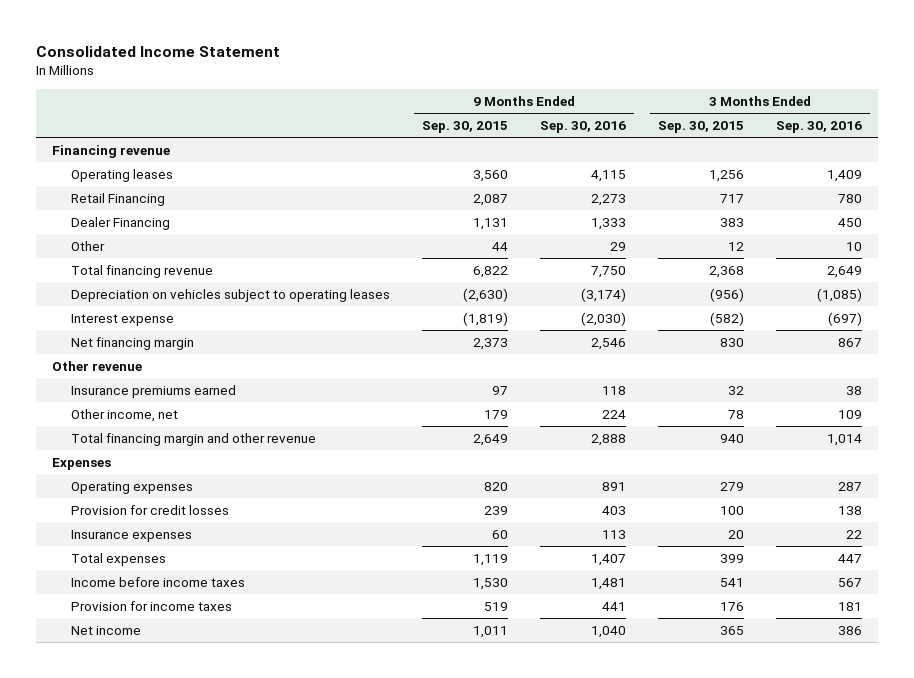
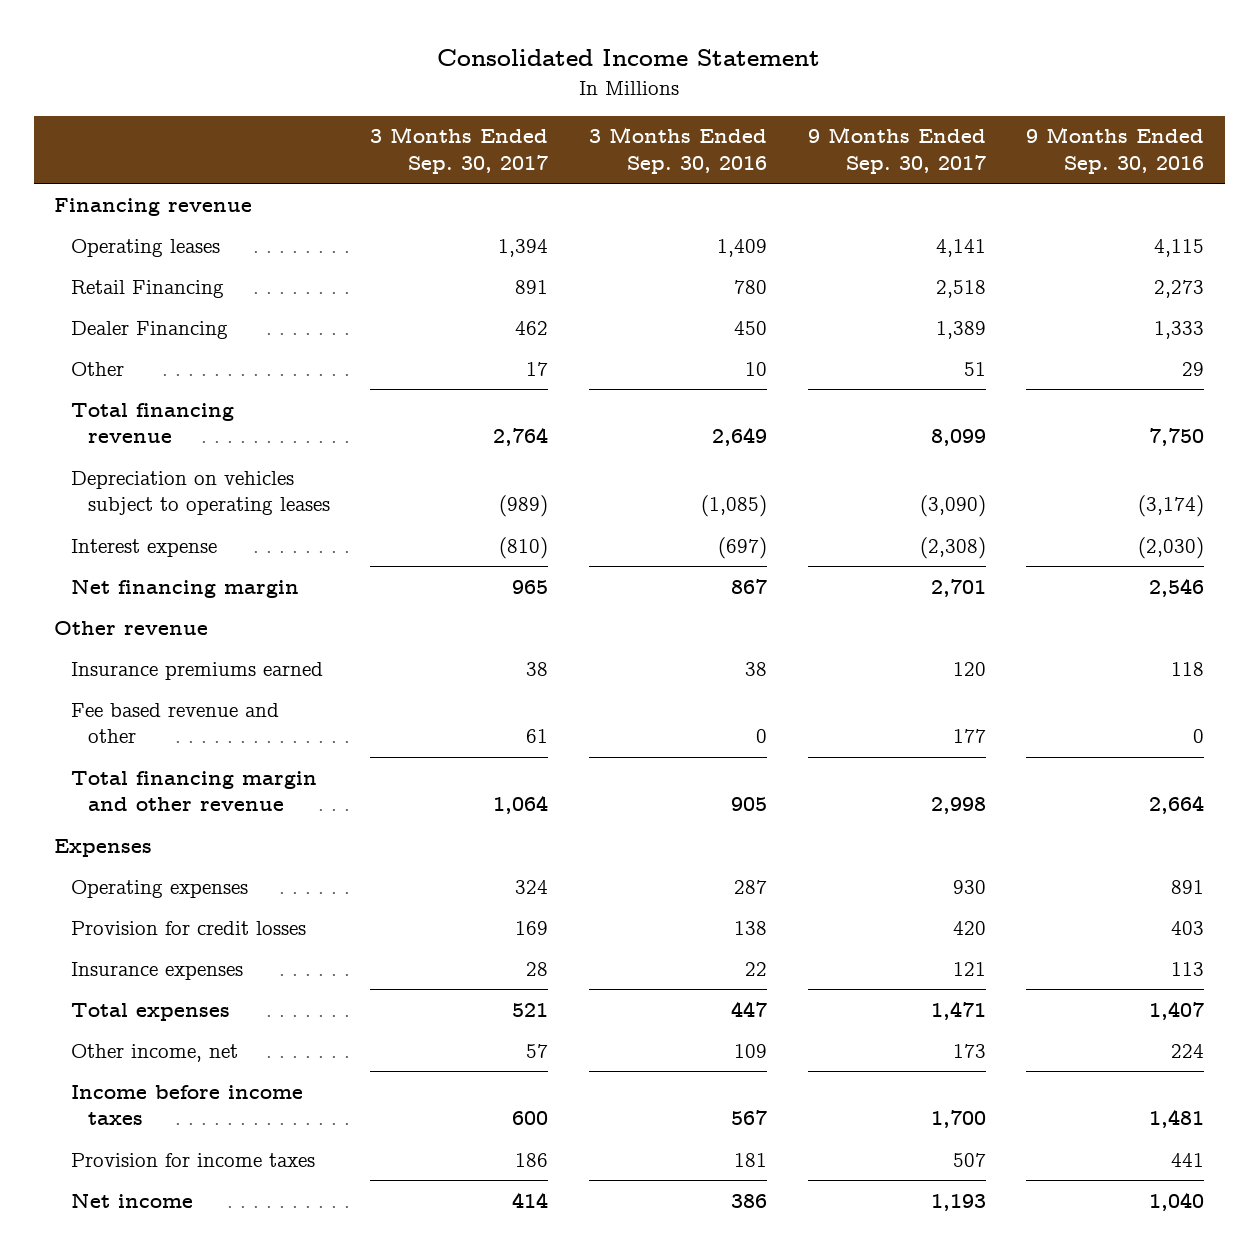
- | 9 Months Ended Sep. 30, 2015 | 9 Months Ended Sep. 30, 2016 | 3 Months Ended Sep. 30, 2015 | 3 Months Ended Sep. 30, 2016
+ | 3 Months Ended Sep. 30, 2017 | 3 Months Ended Sep. 30, 2016 | 9 Months Ended Sep. 30, 2017 | 9 Months Ended Sep. 30, 2016
- Total financing margin and other revenue | 2,649 | 2,888 | 940 | 1,014
+ Fee based revenue and other | 61 | 0 | 177 | 0
+ Total financing margin and other revenue | 1,064 | 905 | 2,998 | 2,664
moved down: Other income, net | 57 | 109 | 173 | 224

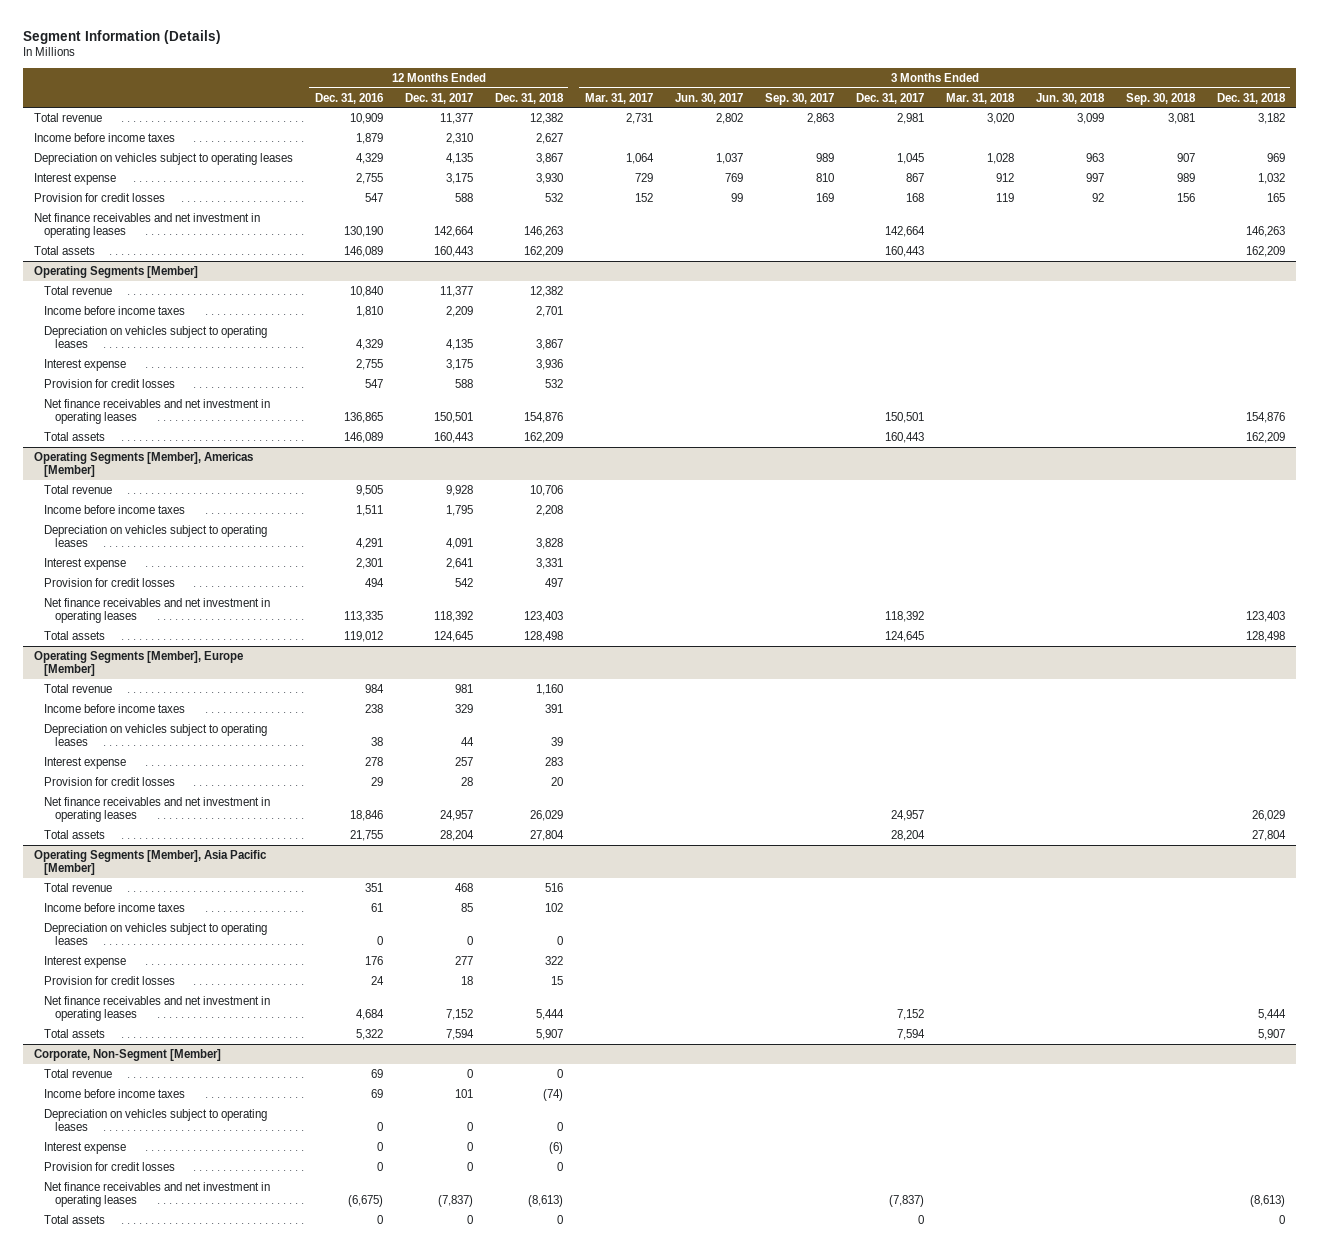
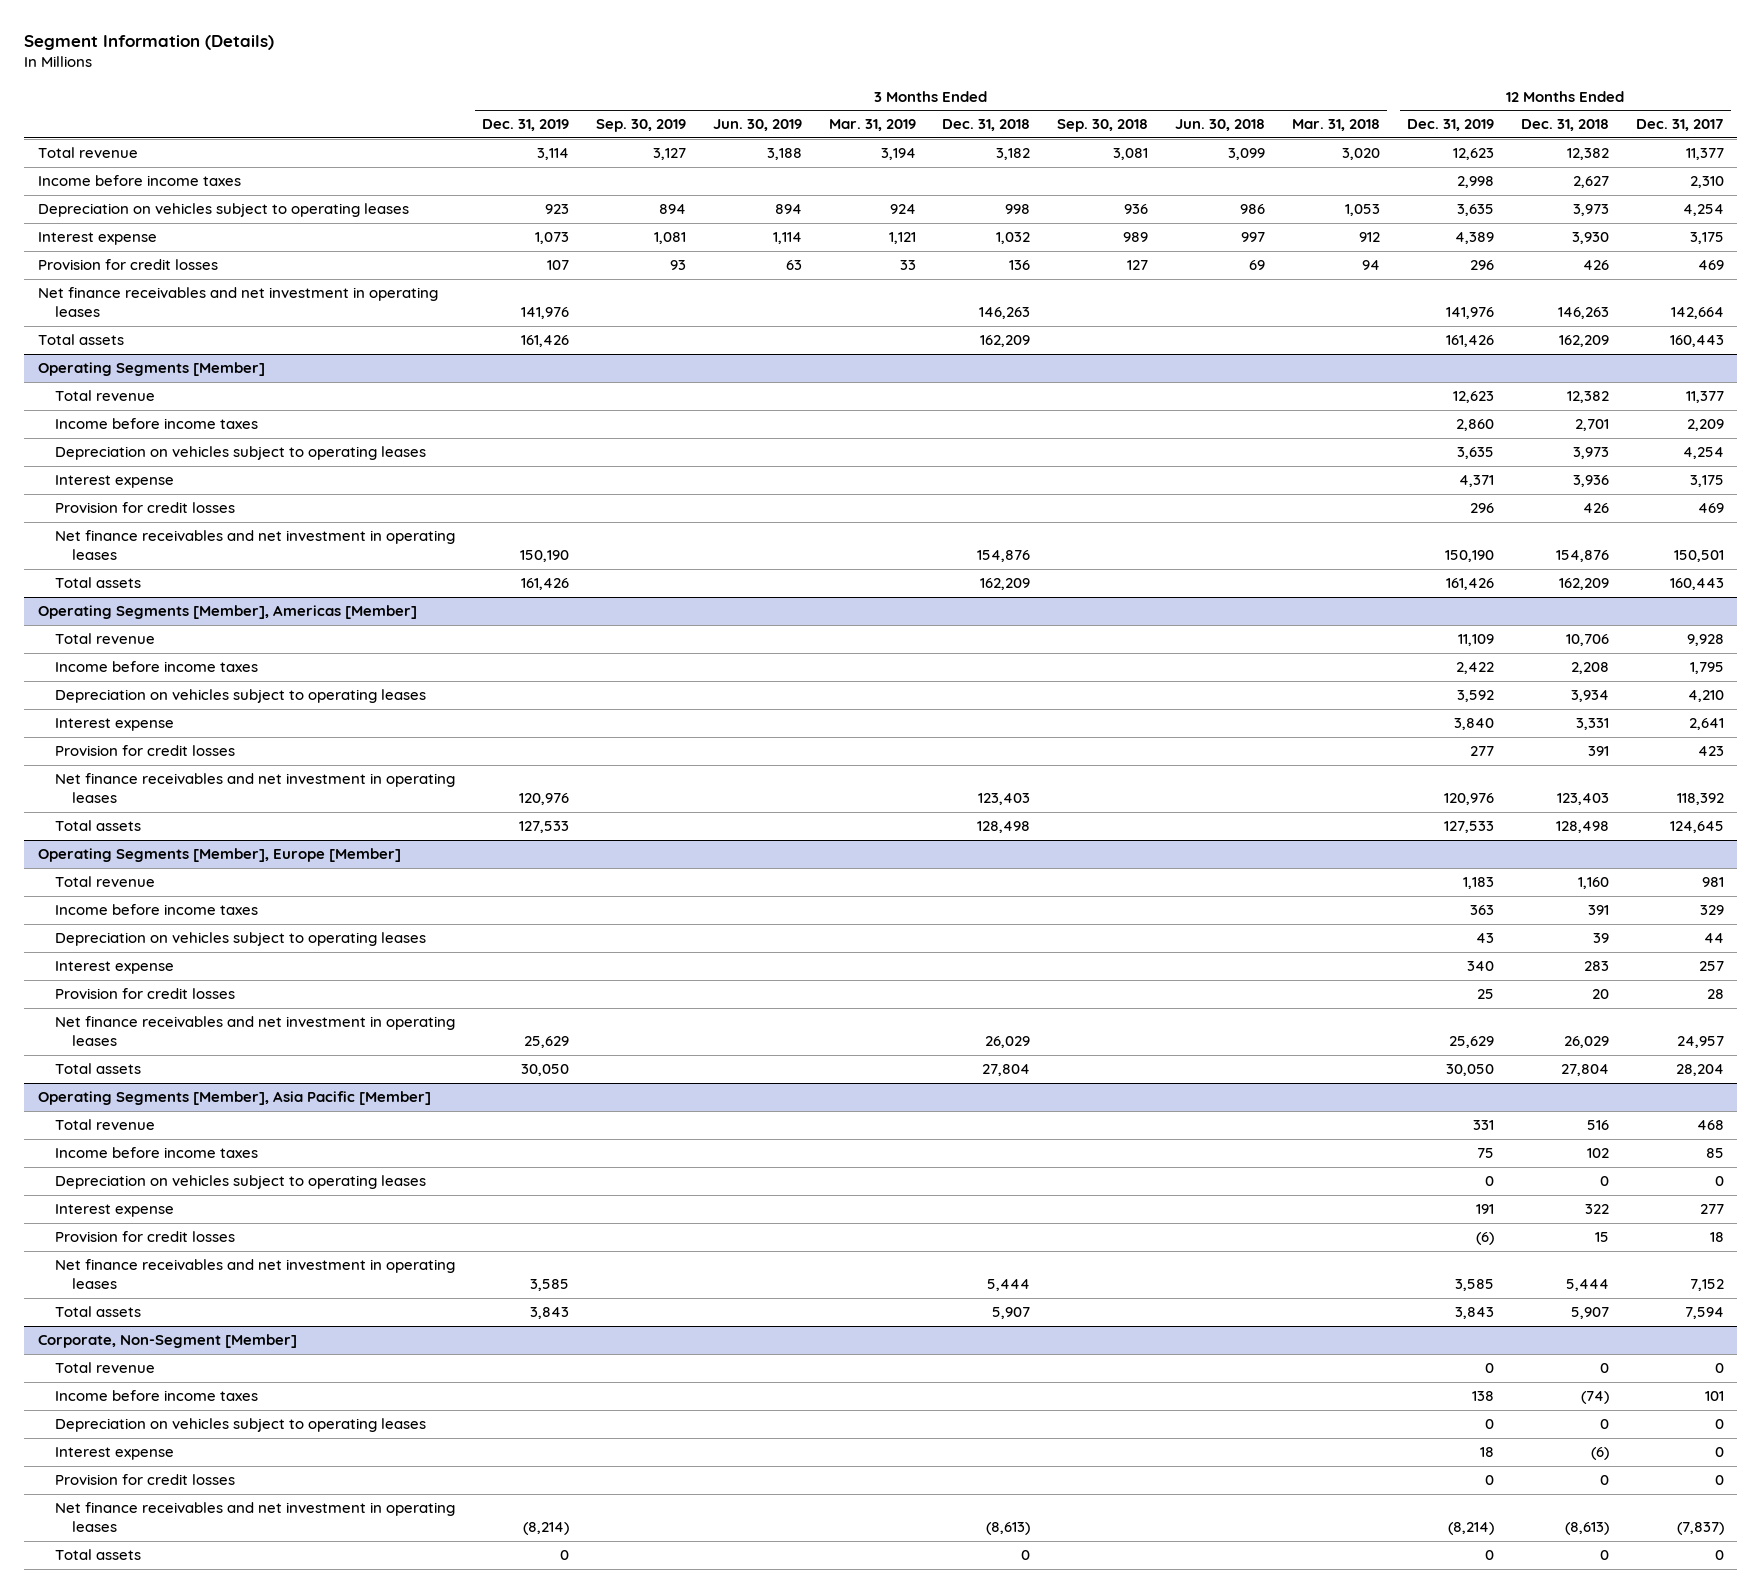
- | 12 Months Ended Dec. 31, 2016 | 12 Months Ended Dec. 31, 2017 | 12 Months Ended Dec. 31, 2018 | 3 Months Ended Mar. 31, 2017 | 3 Months Ended Jun. 30, 2017 | 3 Months Ended Sep. 30, 2017 | 3 Months Ended Dec. 31, 2017 | 3 Months Ended Mar. 31, 2018 | 3 Months Ended Jun. 30, 2018 | 3 Months Ended Sep. 30, 2018 | 3 Months Ended Dec. 31, 2018
+ | 3 Months Ended Dec. 31, 2019 | 3 Months Ended Sep. 30, 2019 | 3 Months Ended Jun. 30, 2019 | 3 Months Ended Mar. 31, 2019 | 3 Months Ended Dec. 31, 2018 | 3 Months Ended Sep. 30, 2018 | 3 Months Ended Jun. 30, 2018 | 3 Months Ended Mar. 31, 2018 | 12 Months Ended Dec. 31, 2019 | 12 Months Ended Dec. 31, 2018 | 12 Months Ended Dec. 31, 2017
- Depreciation on vehicles subject to operating leases | 4,329 | 4,135 | 3,867 | 1,064 | 1,037 | 989 | 1,045 | 1,028 | 963 | 907 | 969
+ Depreciation on vehicles subject to operating leases | 923 | 894 | 894 | 924 | 998 | 936 | 986 | 1,053 | 3,635 | 3,973 | 4,254
- Provision for credit losses | 547 | 588 | 532 | 152 | 99 | 169 | 168 | 119 | 92 | 156 | 165
+ Provision for credit losses | 107 | 93 | 63 | 33 | 136 | 127 | 69 | 94 | 296 | 426 | 469
@ Operating Segments [Member]
- Depreciation on vehicles subject to operating leases | 4,329 | 4,135 | 3,867 | | | | | | | |
+ Depreciation on vehicles subject to operating leases | | | | | | | | | 3,635 | 3,973 | 4,254
- Provision for credit losses | 547 | 588 | 532 | | | | | | | |
+ Provision for credit losses | | | | | | | | | 296 | 426 | 469
@ Operating Segments [Member], Americas [Member]
- Depreciation on vehicles subject to operating leases | 4,291 | 4,091 | 3,828 | | | | | | | |
+ Depreciation on vehicles subject to operating leases | | | | | | | | | 3,592 | 3,934 | 4,210
- Provision for credit losses | 494 | 542 | 497 | | | | | | | |
+ Provision for credit losses | | | | | | | | | 277 | 391 | 423

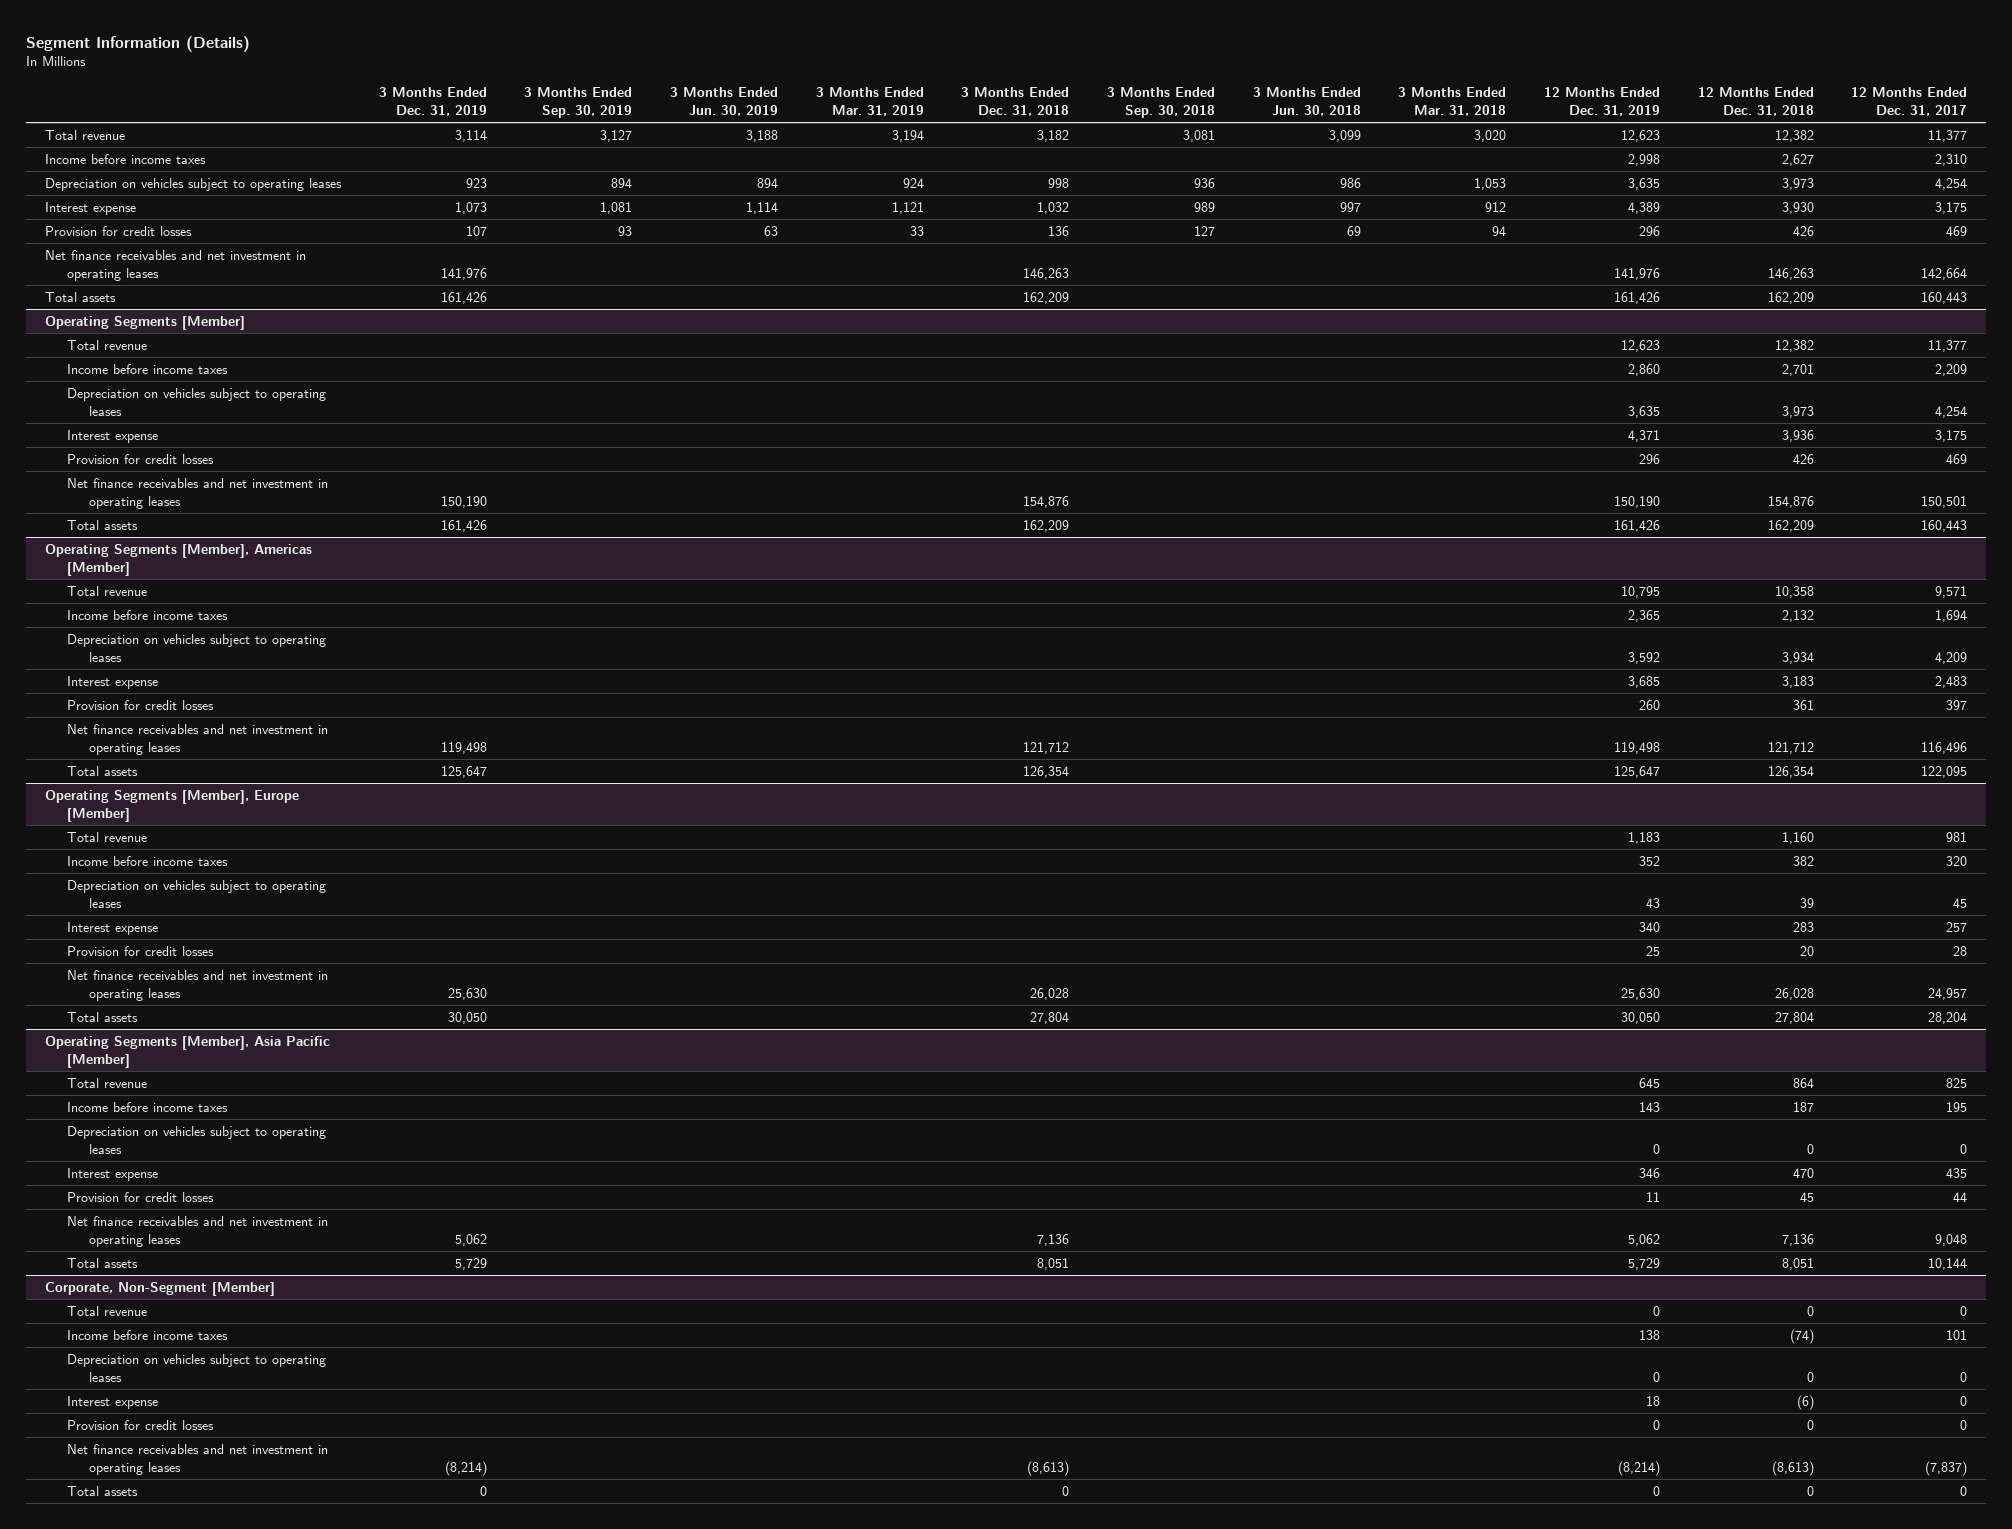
@ Operating Segments [Member], Americas [Member]
- Total revenue | | | | | | | | | 11,109 | 10,706 | 9,928
- Income before income taxes | | | | | | | | | 2,422 | 2,208 | 1,795
- Depreciation on vehicles subject to operating leases | | | | | | | | | 3,592 | 3,934 | 4,210
- Interest expense | | | | | | | | | 3,840 | 3,331 | 2,641
- Provision for credit losses | | | | | | | | | 277 | 391 | 423
- Net finance receivables and net investment in operating leases | 120,976 | | | | 123,403 | | | | 120,976 | 123,403 | 118,392
- Total assets | 127,533 | | | | 128,498 | | | | 127,533 | 128,498 | 124,645
+ Total revenue | | | | | | | | | 10,795 | 10,358 | 9,571
+ Income before income taxes | | | | | | | | | 2,365 | 2,132 | 1,694
+ Depreciation on vehicles subject to operating leases | | | | | | | | | 3,592 | 3,934 | 4,209
+ Interest expense | | | | | | | | | 3,685 | 3,183 | 2,483
+ Provision for credit losses | | | | | | | | | 260 | 361 | 397
+ Net finance receivables and net investment in operating leases | 119,498 | | | | 121,712 | | | | 119,498 | 121,712 | 116,496
+ Total assets | 125,647 | | | | 126,354 | | | | 125,647 | 126,354 | 122,095
@ Operating Segments [Member], Europe [Member]
- Income before income taxes | | | | | | | | | 363 | 391 | 329
- Depreciation on vehicles subject to operating leases | | | | | | | | | 43 | 39 | 44
+ Income before income taxes | | | | | | | | | 352 | 382 | 320
+ Depreciation on vehicles subject to operating leases | | | | | | | | | 43 | 39 | 45
- Net finance receivables and net investment in operating leases | 25,629 | | | | 26,029 | | | | 25,629 | 26,029 | 24,957
+ Net finance receivables and net investment in operating leases | 25,630 | | | | 26,028 | | | | 25,630 | 26,028 | 24,957
@ Operating Segments [Member], Asia Pacific [Member]
- Total revenue | | | | | | | | | 331 | 516 | 468
- Income before income taxes | | | | | | | | | 75 | 102 | 85
+ Total revenue | | | | | | | | | 645 | 864 | 825
+ Income before income taxes | | | | | | | | | 143 | 187 | 195
- Interest expense | | | | | | | | | 191 | 322 | 277
- Provision for credit losses | | | | | | | | | (6) | 15 | 18
- Net finance receivables and net investment in operating leases | 3,585 | | | | 5,444 | | | | 3,585 | 5,444 | 7,152
- Total assets | 3,843 | | | | 5,907 | | | | 3,843 | 5,907 | 7,594
+ Interest expense | | | | | | | | | 346 | 470 | 435
+ Provision for credit losses | | | | | | | | | 11 | 45 | 44
+ Net finance receivables and net investment in operating leases | 5,062 | | | | 7,136 | | | | 5,062 | 7,136 | 9,048
+ Total assets | 5,729 | | | | 8,051 | | | | 5,729 | 8,051 | 10,144

